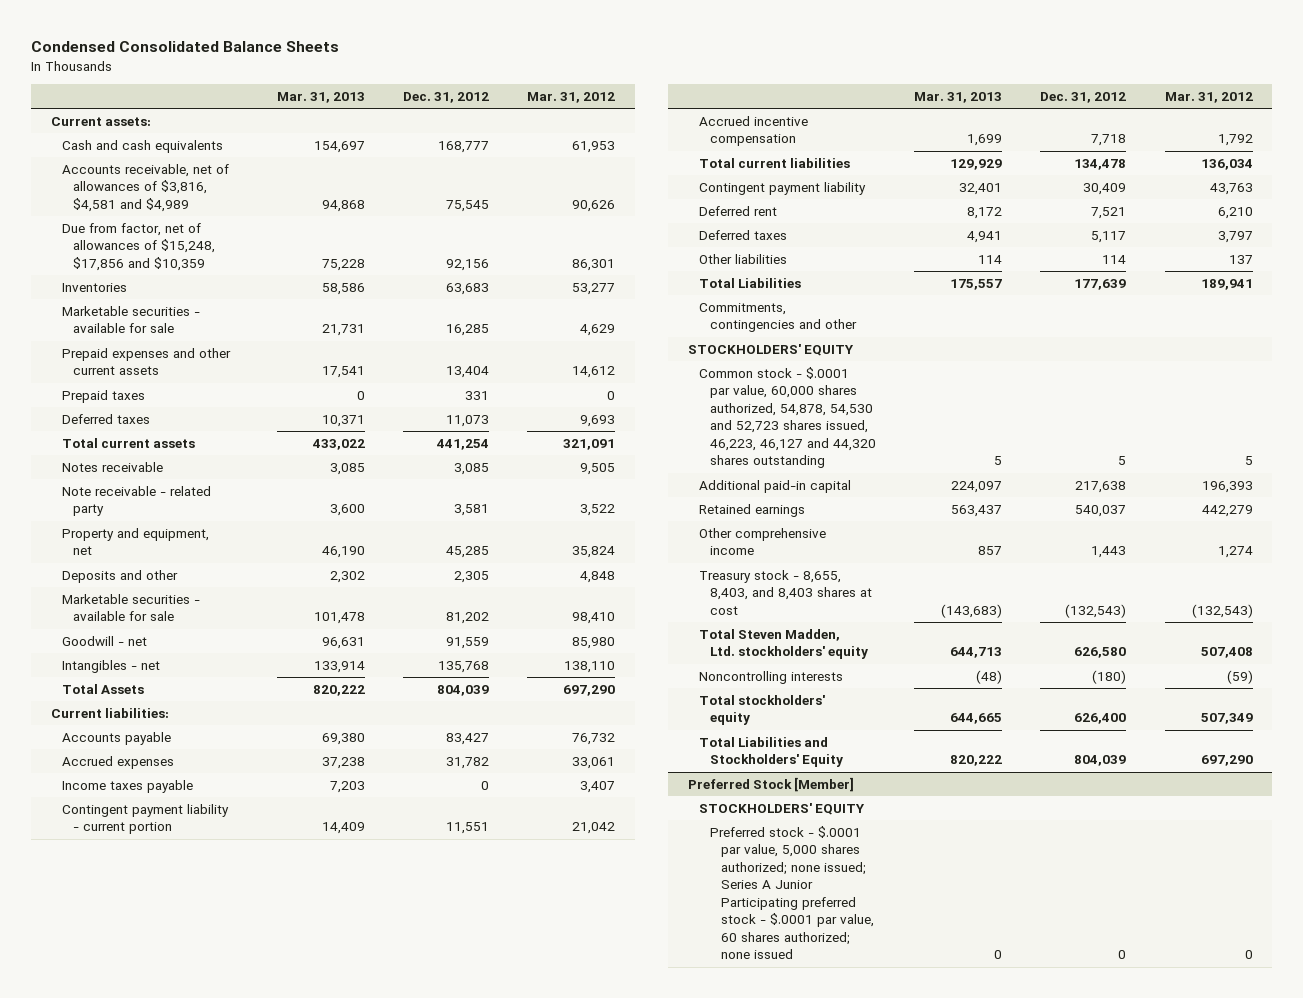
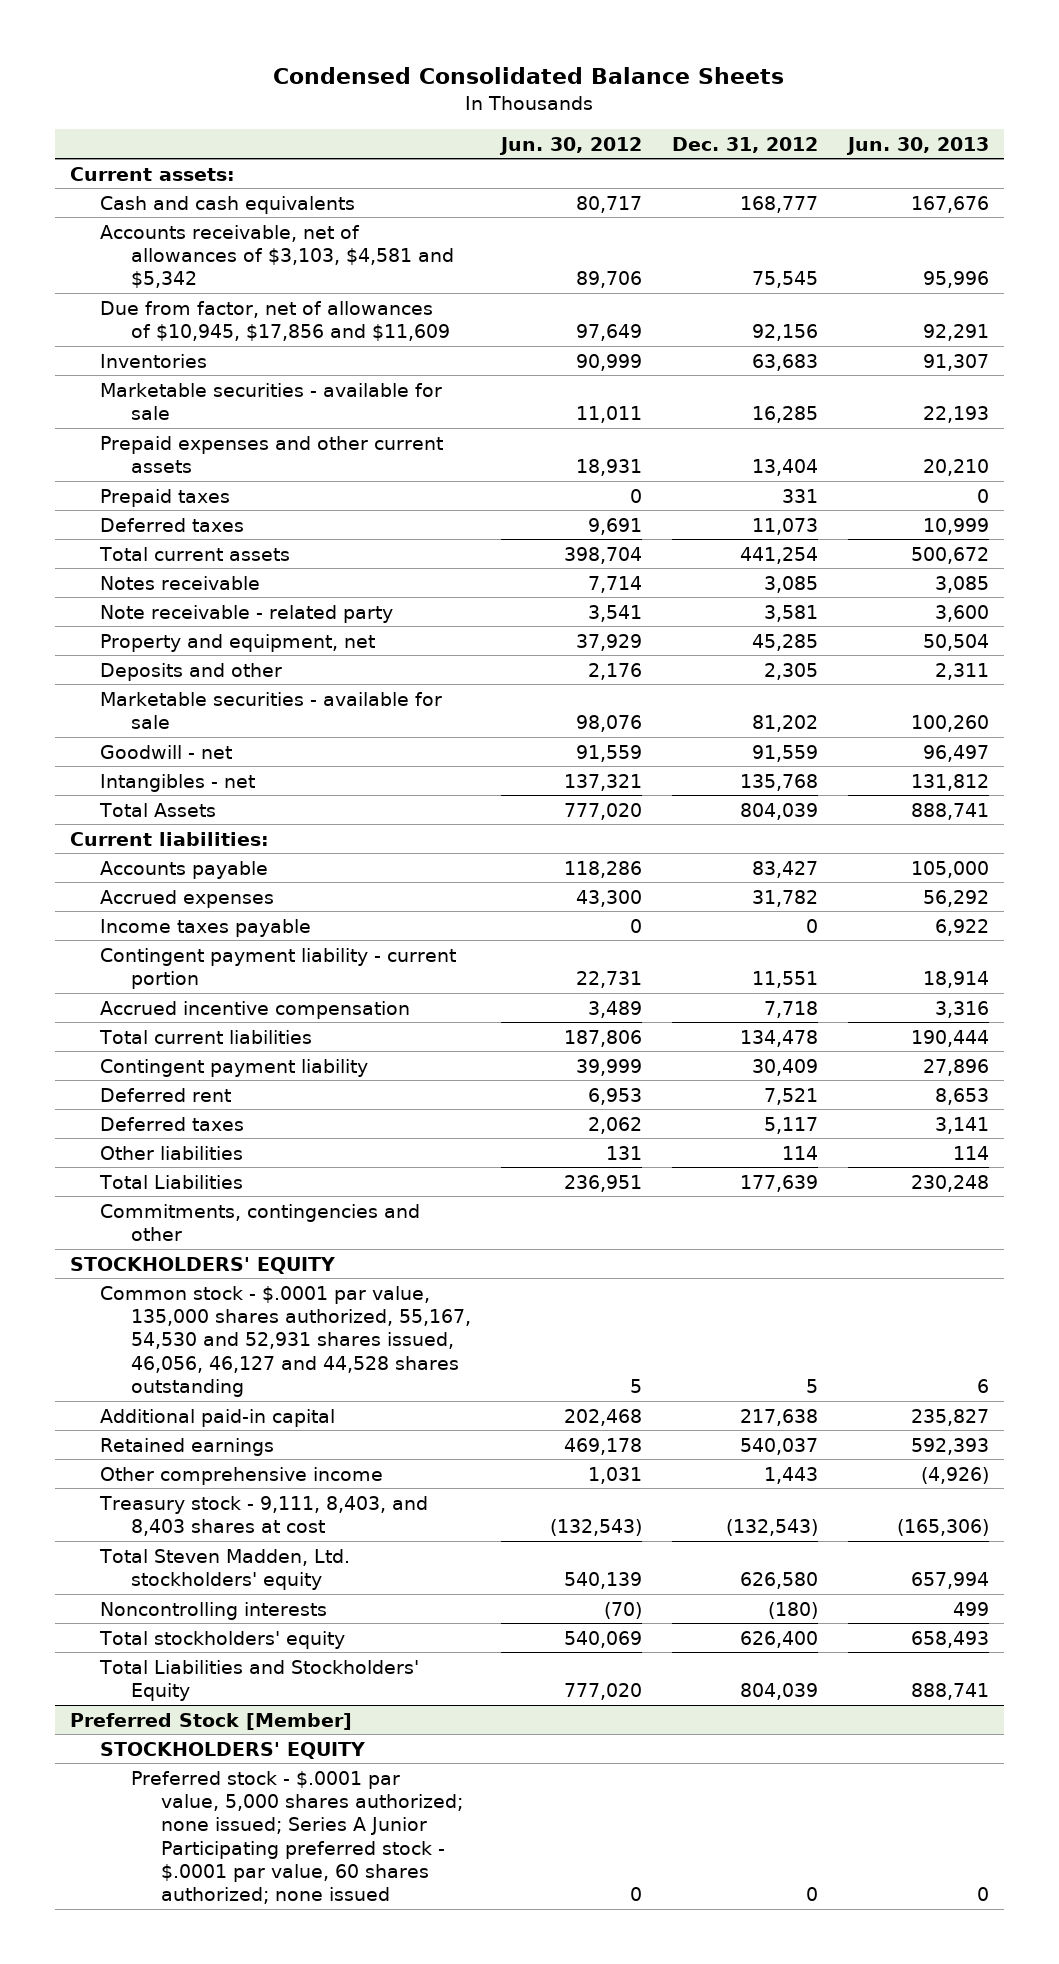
- | Mar. 31, 2013 | Dec. 31, 2012 | Mar. 31, 2012
+ | Jun. 30, 2012 | Dec. 31, 2012 | Jun. 30, 2013
- Accounts receivable, net of allowances of $3,816, $4,581 and $4,989 | 94,868 | 75,545 | 90,626
- Due from factor, net of allowances of $15,248, $17,856 and $10,359 | 75,228 | 92,156 | 86,301
+ Accounts receivable, net of allowances of $3,103, $4,581 and $5,342 | 89,706 | 75,545 | 95,996
+ Due from factor, net of allowances of $10,945, $17,856 and $11,609 | 97,649 | 92,156 | 92,291
- Common stock - $.0001 par value, 60,000 shares authorized, 54,878, 54,530 and 52,723 shares issued, 46,223, 46,127 and 44,320 shares outstanding | 5 | 5 | 5
+ Common stock - $.0001 par value, 135,000 shares authorized, 55,167, 54,530 and 52,931 shares issued, 46,056, 46,127 and 44,528 shares outstanding | 5 | 5 | 6
- Treasury stock - 8,655, 8,403, and 8,403 shares at cost | (143,683) | (132,543) | (132,543)
+ Treasury stock - 9,111, 8,403, and 8,403 shares at cost | (132,543) | (132,543) | (165,306)

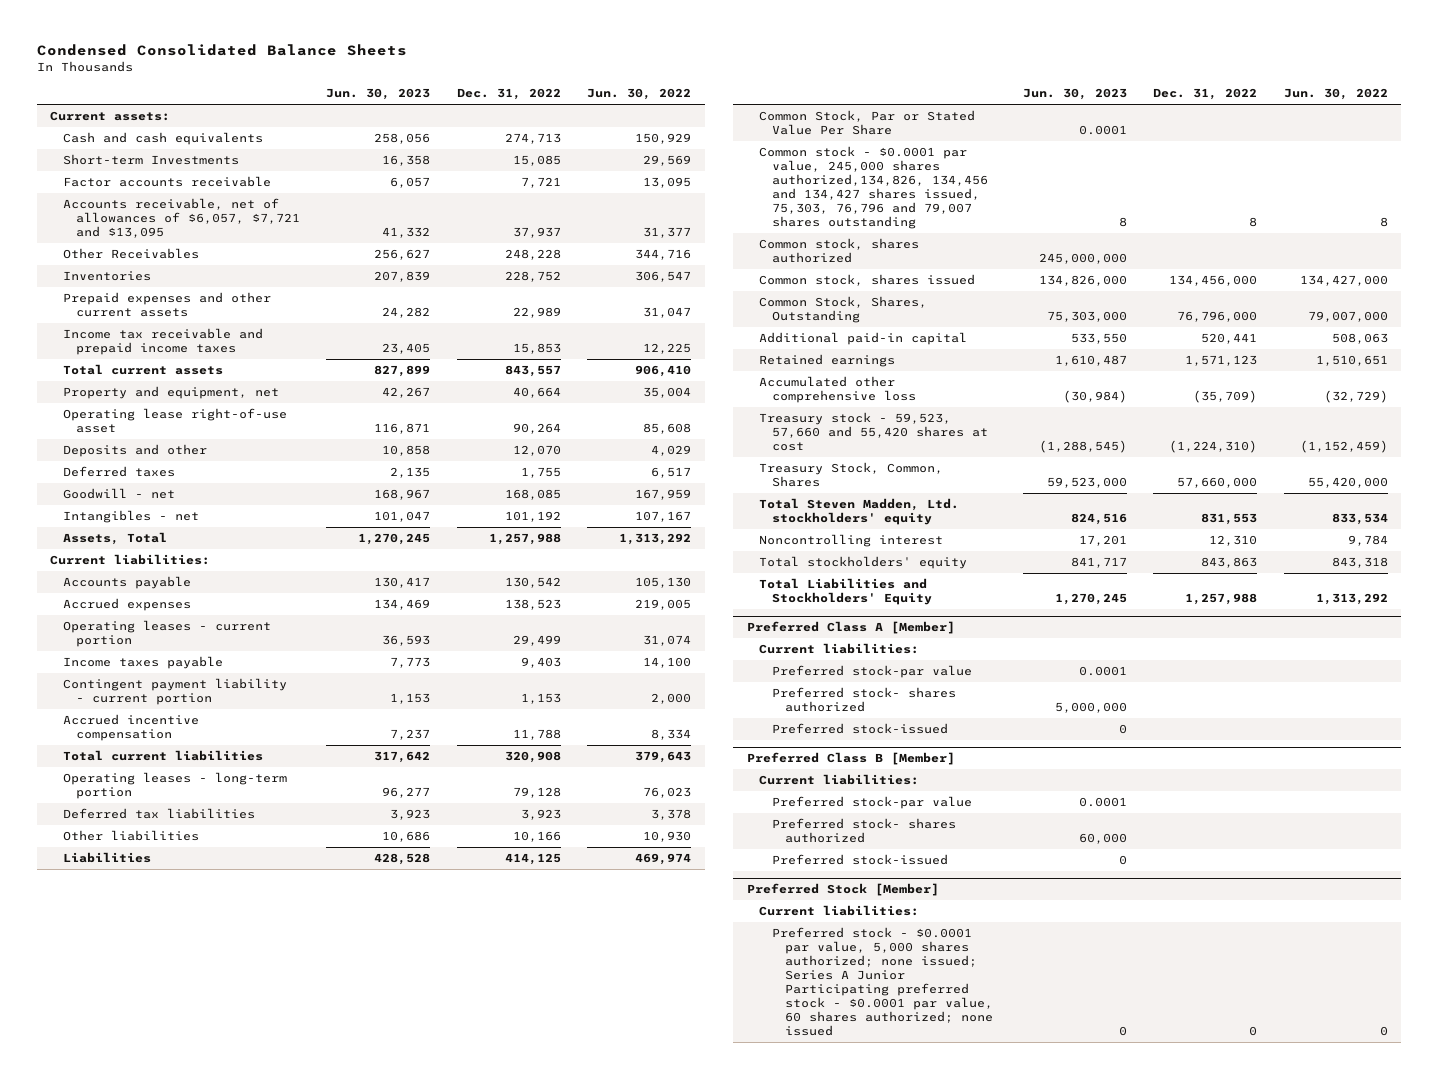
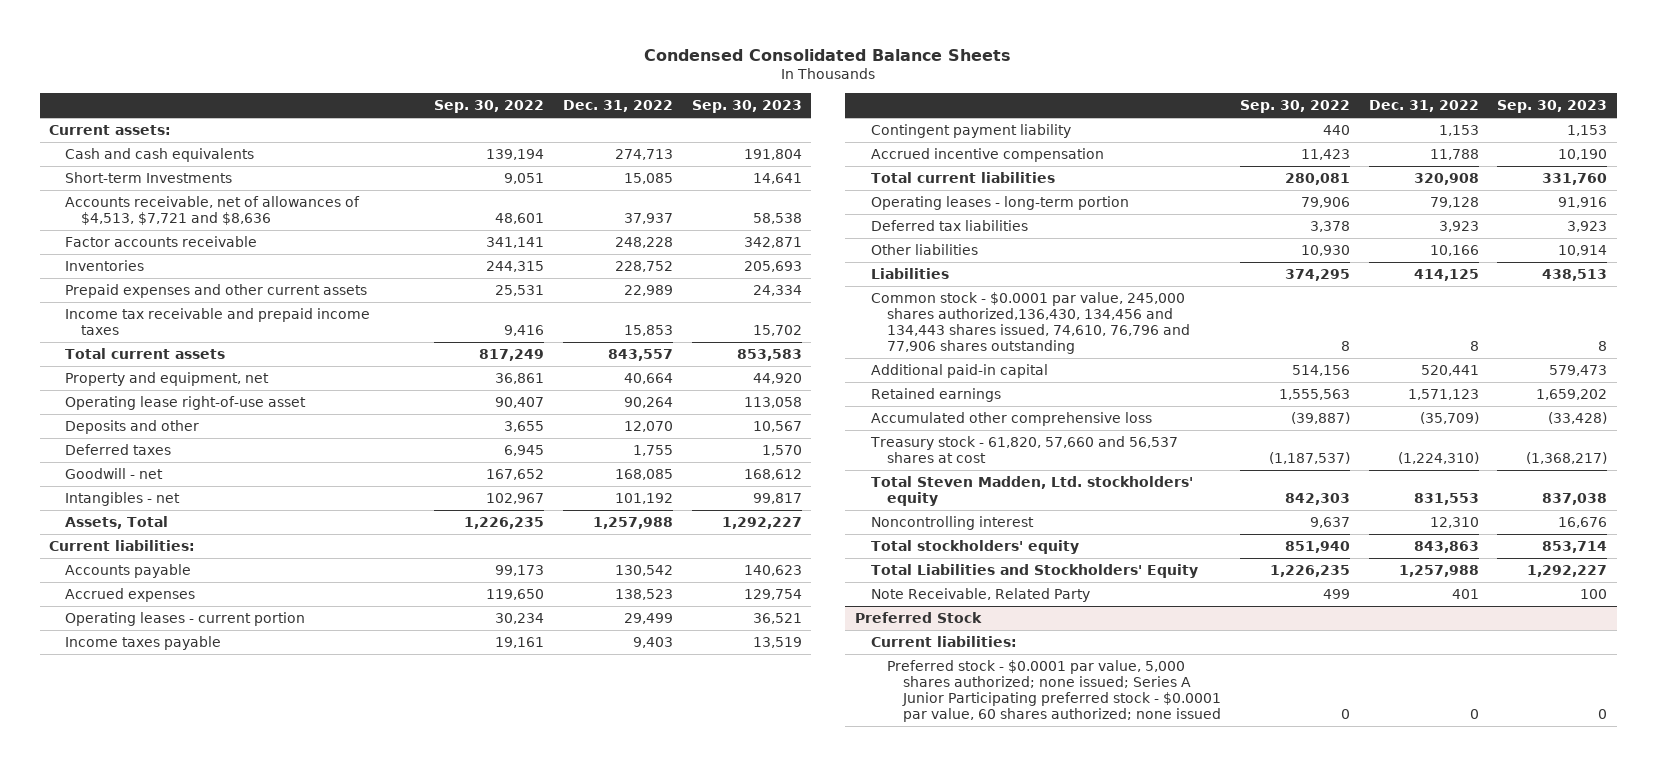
- | Jun. 30, 2023 | Dec. 31, 2022 | Jun. 30, 2022
+ | Sep. 30, 2022 | Dec. 31, 2022 | Sep. 30, 2023
- Factor accounts receivable | 6,057 | 7,721 | 13,095
- Accounts receivable, net of allowances of $6,057, $7,721 and $13,095 | 41,332 | 37,937 | 31,377
- Other Receivables | 256,627 | 248,228 | 344,716
+ Accounts receivable, net of allowances of $4,513, $7,721 and $8,636 | 48,601 | 37,937 | 58,538
+ Factor accounts receivable | 341,141 | 248,228 | 342,871
- Contingent payment liability - current portion | 1,153 | 1,153 | 2,000
+ Contingent payment liability | 440 | 1,153 | 1,153
- Common Stock, Par or Stated Value Per Share | 0.0001 | |
- Common stock - $0.0001 par value, 245,000 shares authorized,134,826, 134,456 and 134,427 shares issued, 75,303, 76,796 and 79,007 shares outstanding | 8 | 8 | 8
- Common stock, shares authorized | 245,000,000 | |
- Common stock, shares issued | 134,826,000 | 134,456,000 | 134,427,000
- Common Stock, Shares, Outstanding | 75,303,000 | 76,796,000 | 79,007,000
+ Common stock - $0.0001 par value, 245,000 shares authorized,136,430, 134,456 and 134,443 shares issued, 74,610, 76,796 and 77,906 shares outstanding | 8 | 8 | 8
- Treasury stock - 59,523, 57,660 and 55,420 shares at cost | (1,288,545) | (1,224,310) | (1,152,459)
- Treasury Stock, Common, Shares | 59,523,000 | 57,660,000 | 55,420,000
+ Treasury stock - 61,820, 57,660 and 56,537 shares at cost | (1,187,537) | (1,224,310) | (1,368,217)
- Preferred Class A [Member]
- Current liabilities:
- Preferred stock-par value | 0.0001 | |
- Preferred stock- shares authorized | 5,000,000 | |
- Preferred stock-issued | 0 | |
- Preferred Class B [Member]
- Current liabilities:
- Preferred stock-par value | 0.0001 | |
- Preferred stock- shares authorized | 60,000 | |
- Preferred stock-issued | 0 | |
- Preferred Stock [Member]
+ Note Receivable, Related Party | 499 | 401 | 100
+ Preferred Stock

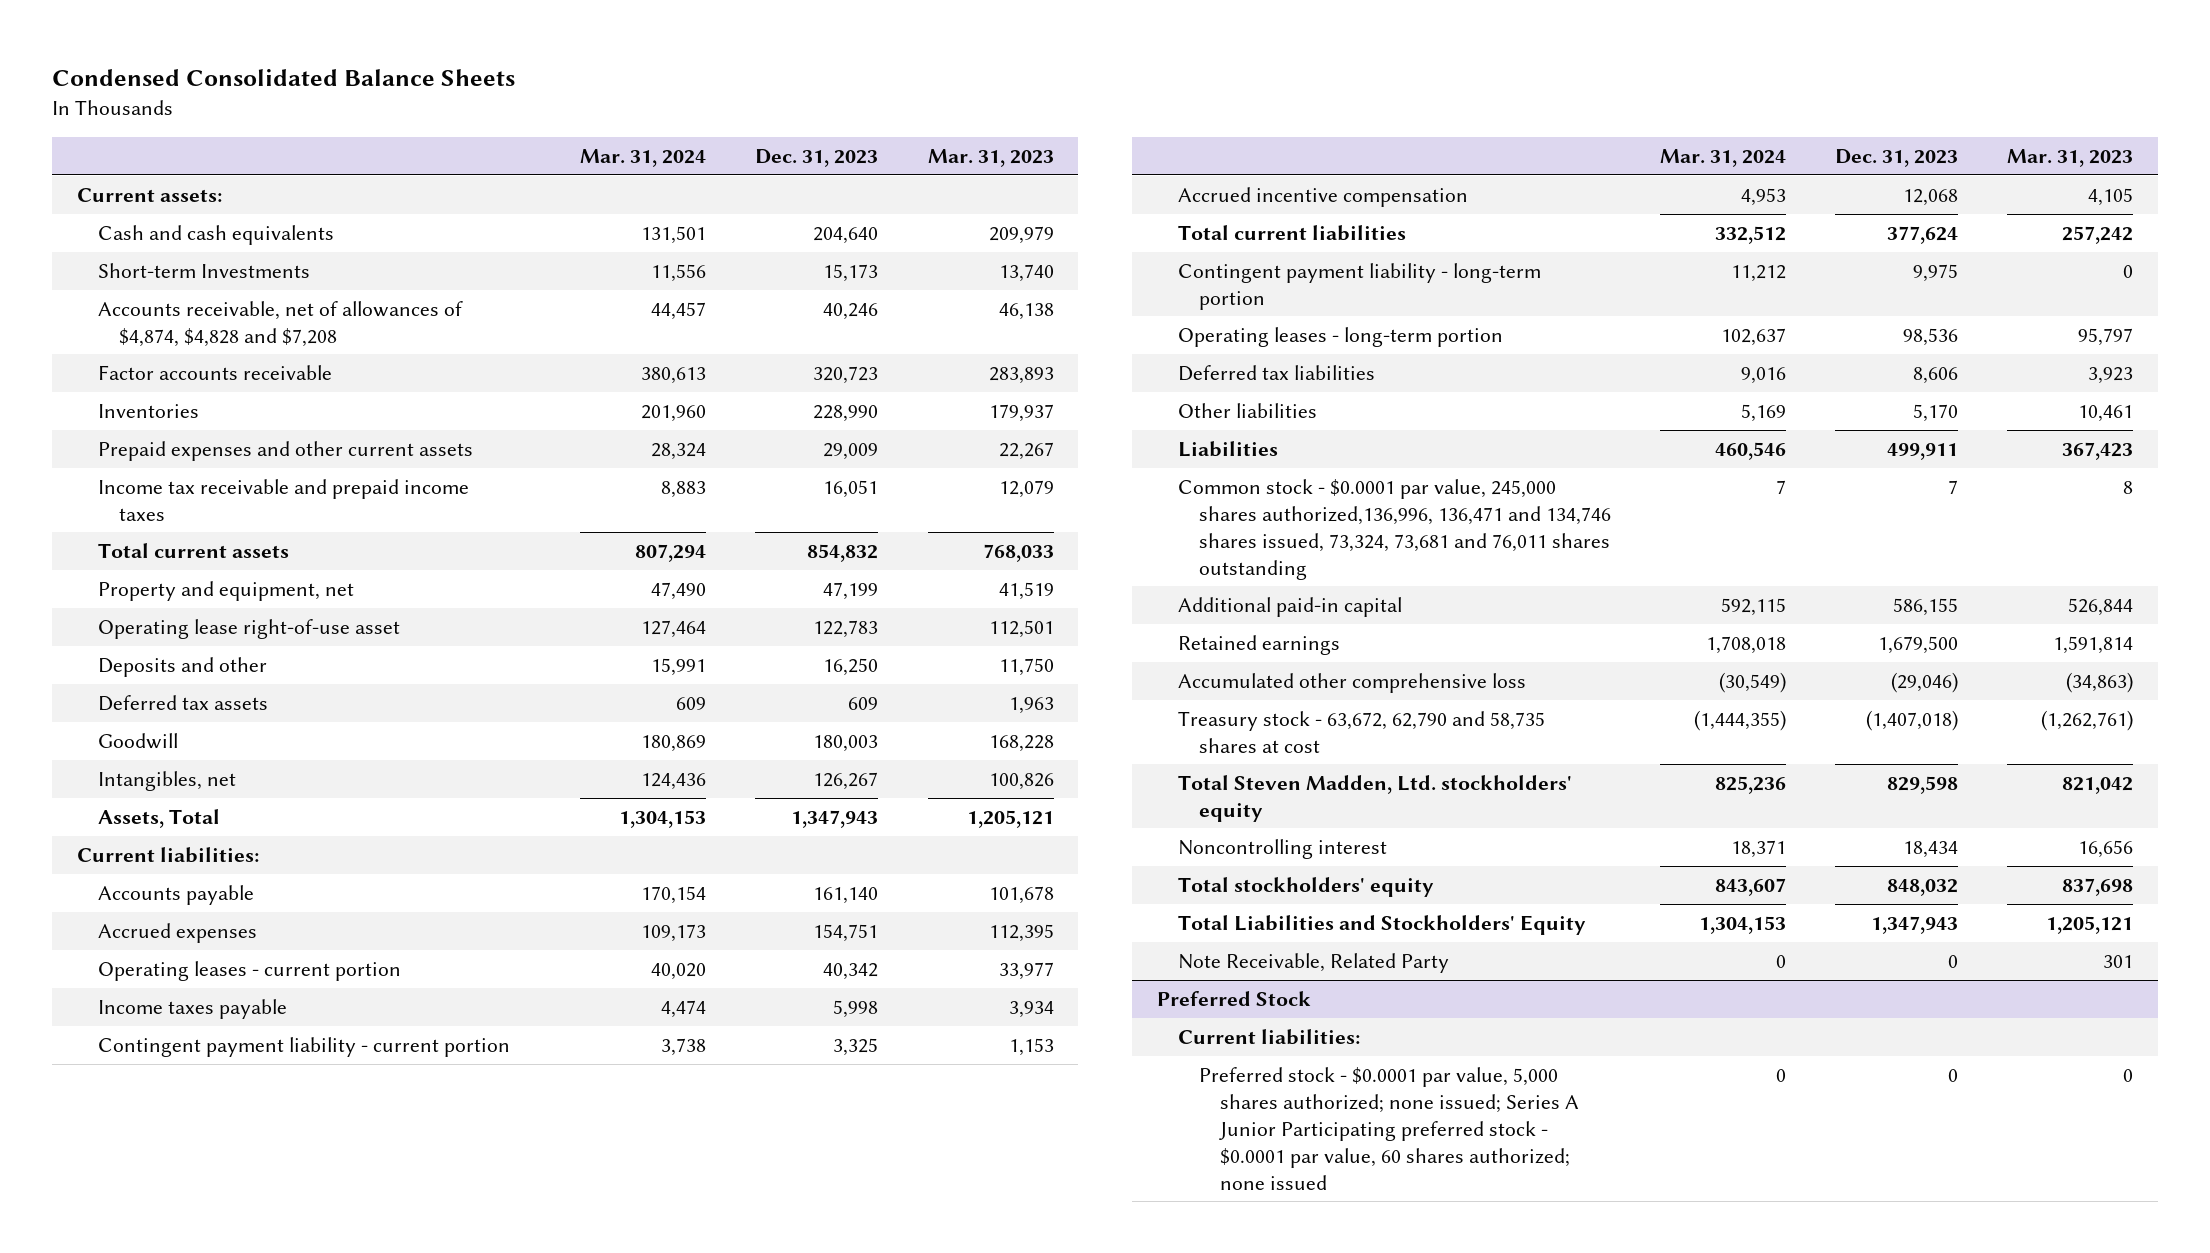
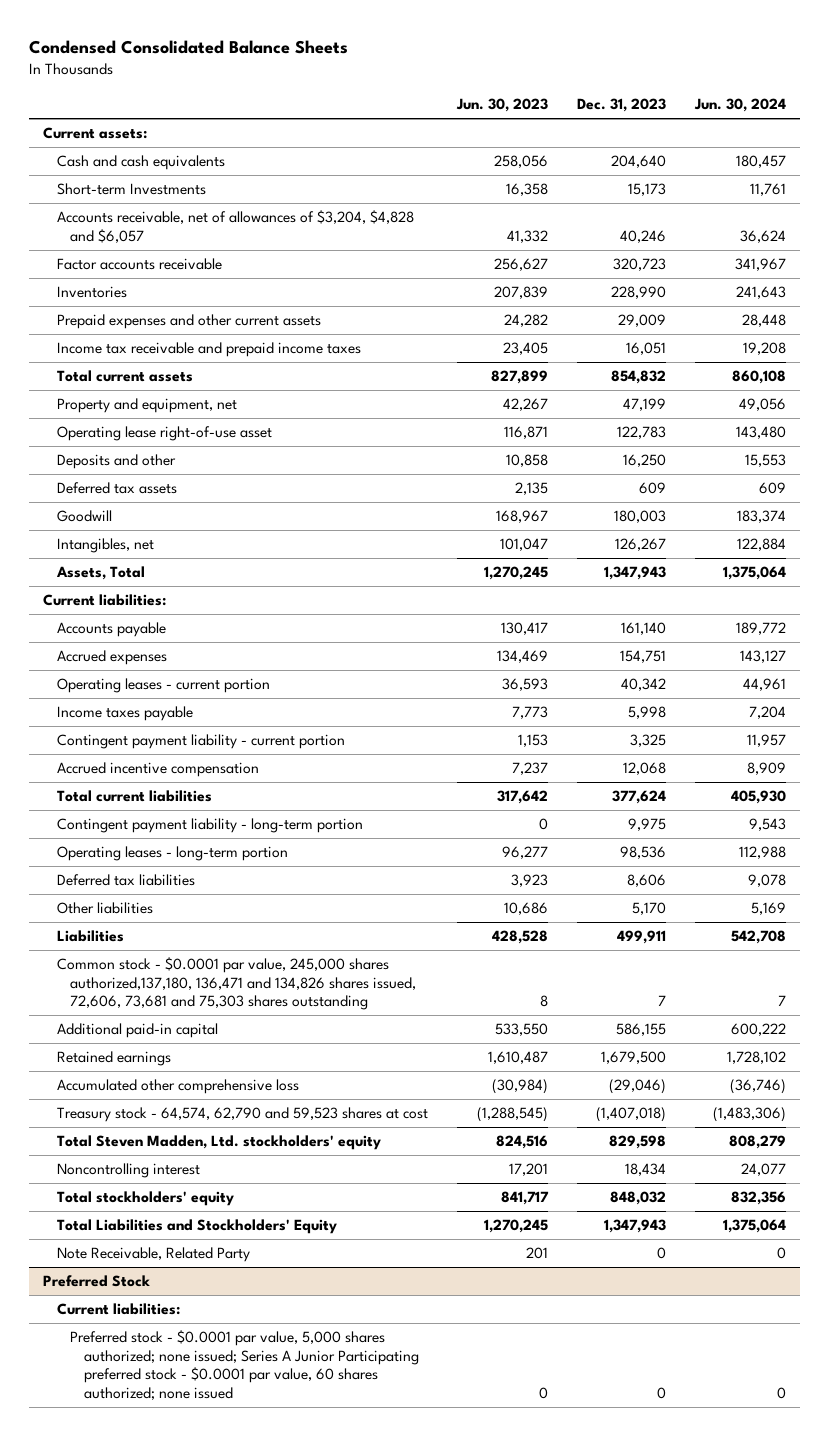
- | Mar. 31, 2024 | Dec. 31, 2023 | Mar. 31, 2023
+ | Jun. 30, 2023 | Dec. 31, 2023 | Jun. 30, 2024
- Accounts receivable, net of allowances of $4,874, $4,828 and $7,208 | 44,457 | 40,246 | 46,138
+ Accounts receivable, net of allowances of $3,204, $4,828 and $6,057 | 41,332 | 40,246 | 36,624
- Common stock - $0.0001 par value, 245,000 shares authorized,136,996, 136,471 and 134,746 shares issued, 73,324, 73,681 and 76,011 shares outstanding | 7 | 7 | 8
+ Common stock - $0.0001 par value, 245,000 shares authorized,137,180, 136,471 and 134,826 shares issued, 72,606, 73,681 and 75,303 shares outstanding | 8 | 7 | 7
- Treasury stock - 63,672, 62,790 and 58,735 shares at cost | (1,444,355) | (1,407,018) | (1,262,761)
+ Treasury stock - 64,574, 62,790 and 59,523 shares at cost | (1,288,545) | (1,407,018) | (1,483,306)

